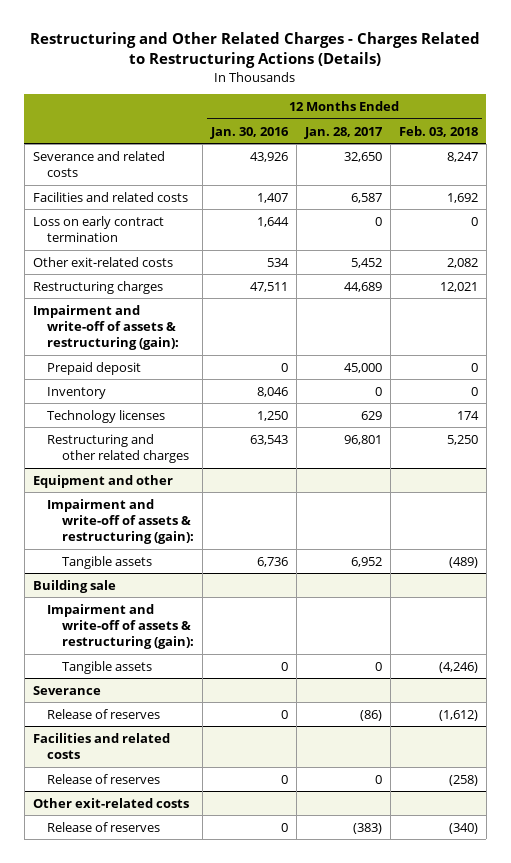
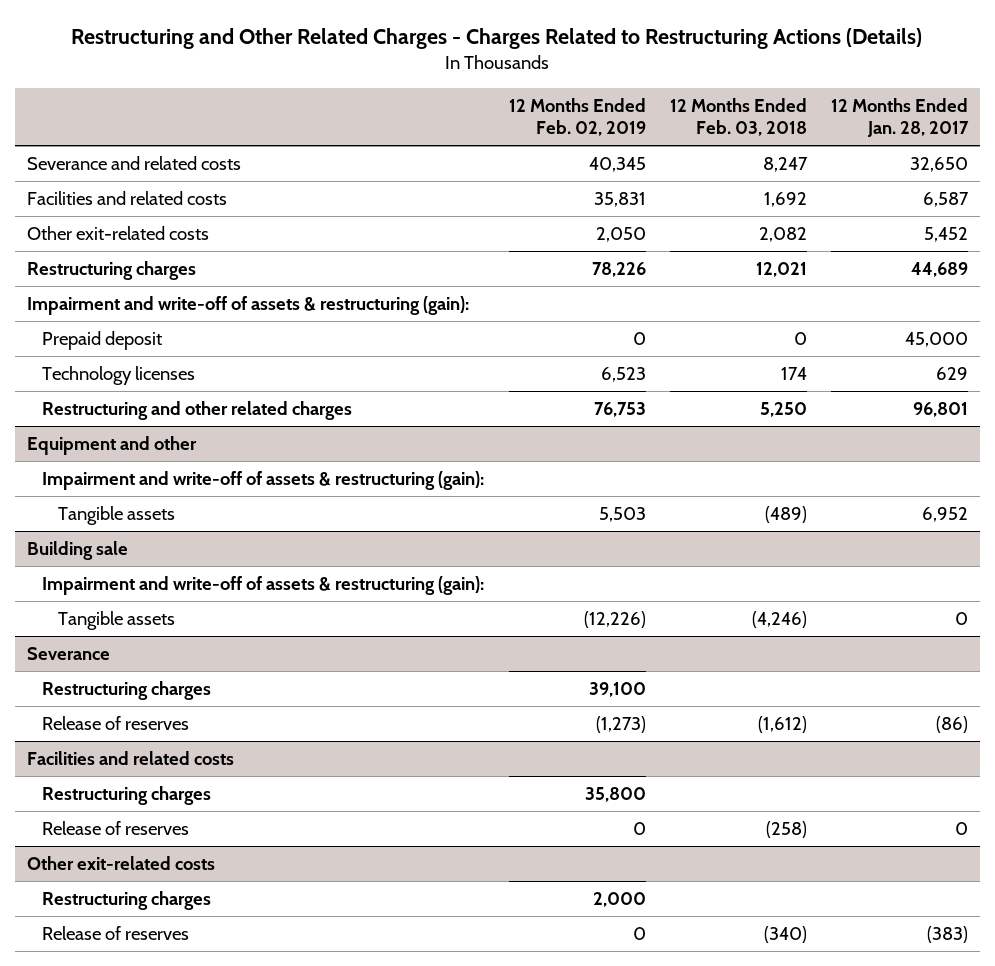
- | 12 Months Ended Jan. 30, 2016 | 12 Months Ended Jan. 28, 2017 | 12 Months Ended Feb. 03, 2018
+ | 12 Months Ended Feb. 02, 2019 | 12 Months Ended Feb. 03, 2018 | 12 Months Ended Jan. 28, 2017
- Loss on early contract termination | 1,644 | 0 | 0
- Inventory | 8,046 | 0 | 0
@ Severance
+ Restructuring charges | 39,100 | |
@ Facilities and related costs
+ Restructuring charges | 35,800 | |
@ Other exit-related costs
+ Restructuring charges | 2,000 | |

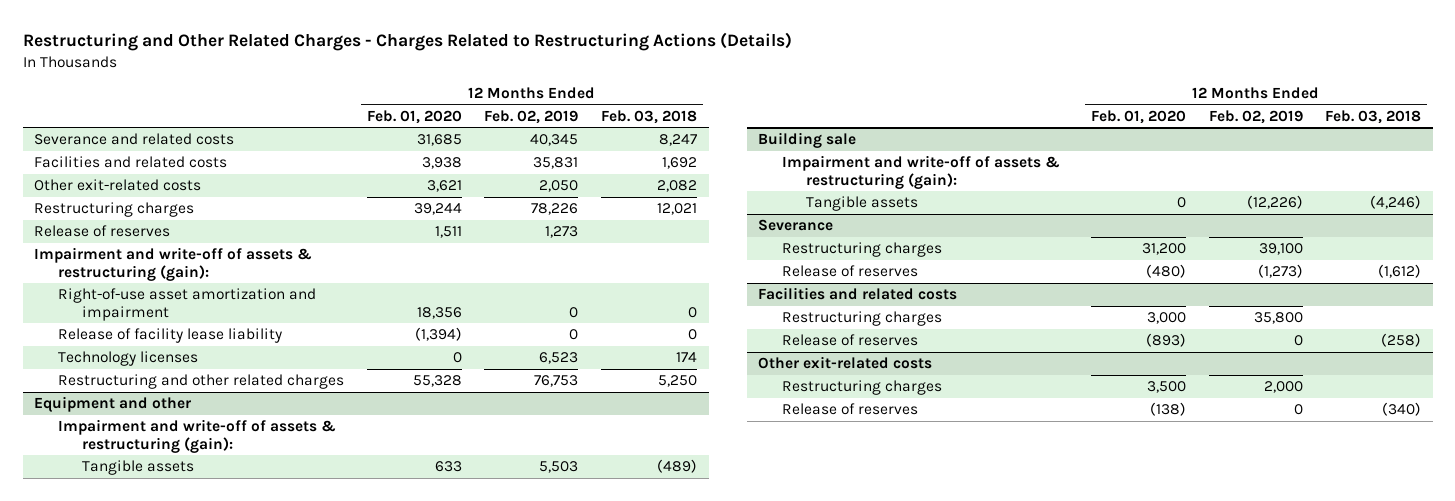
- | 12 Months Ended Feb. 02, 2019 | 12 Months Ended Feb. 03, 2018 | 12 Months Ended Jan. 28, 2017
+ | 12 Months Ended Feb. 01, 2020 | 12 Months Ended Feb. 02, 2019 | 12 Months Ended Feb. 03, 2018
+ Release of reserves | 1,511 | 1,273 |
- Prepaid deposit | 0 | 0 | 45,000
+ Right-of-use asset amortization and impairment | 18,356 | 0 | 0
+ Release of facility lease liability | (1,394) | 0 | 0

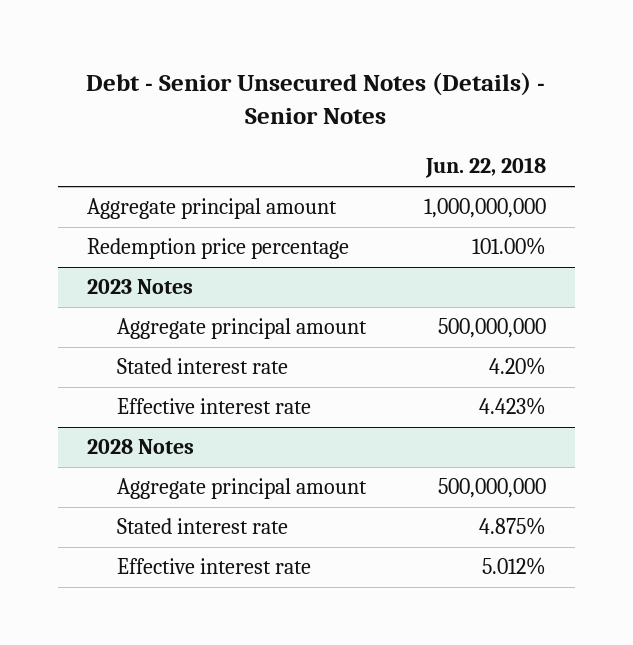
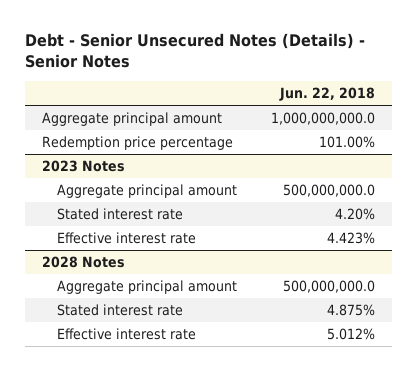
- Aggregate principal amount | 1,000,000,000
+ Aggregate principal amount | 1,000,000,000.0
@ 2023 Notes
- Aggregate principal amount | 500,000,000
+ Aggregate principal amount | 500,000,000.0
@ 2028 Notes
- Aggregate principal amount | 500,000,000
+ Aggregate principal amount | 500,000,000.0

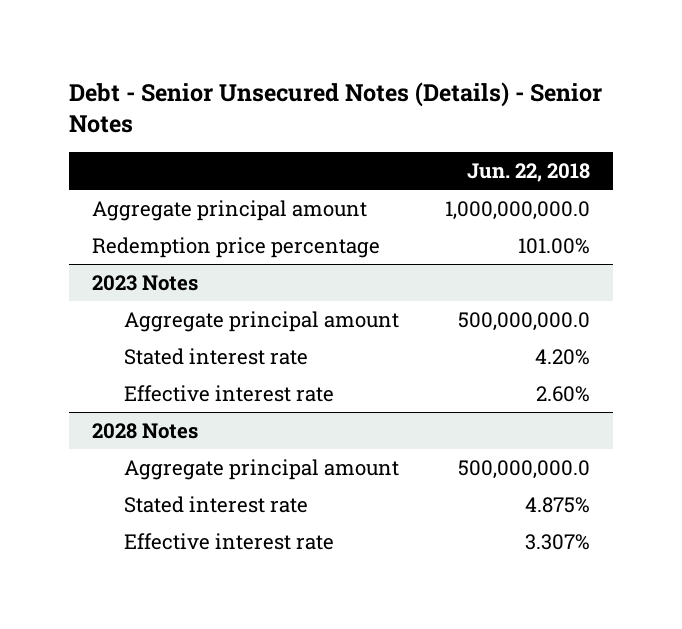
@ 2023 Notes
- Effective interest rate | 4.423%
+ Effective interest rate | 2.60%
@ 2028 Notes
- Effective interest rate | 5.012%
+ Effective interest rate | 3.307%

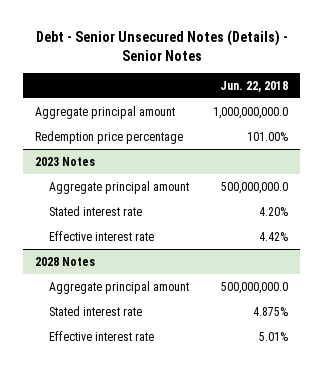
@ 2023 Notes
- Effective interest rate | 2.60%
+ Effective interest rate | 4.42%
@ 2028 Notes
- Effective interest rate | 3.307%
+ Effective interest rate | 5.01%

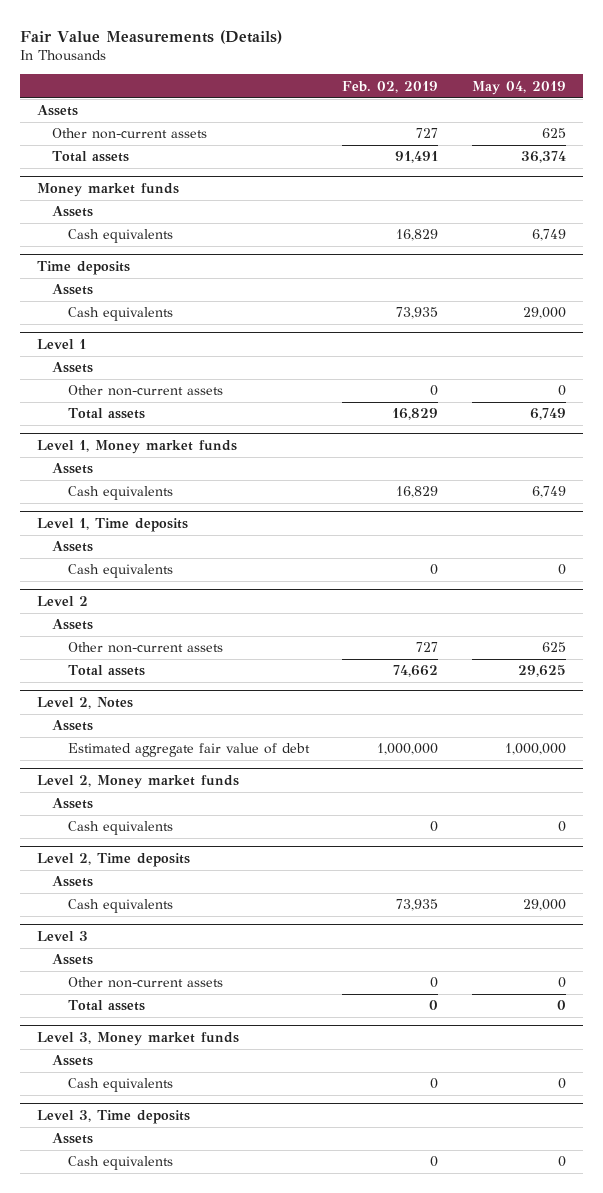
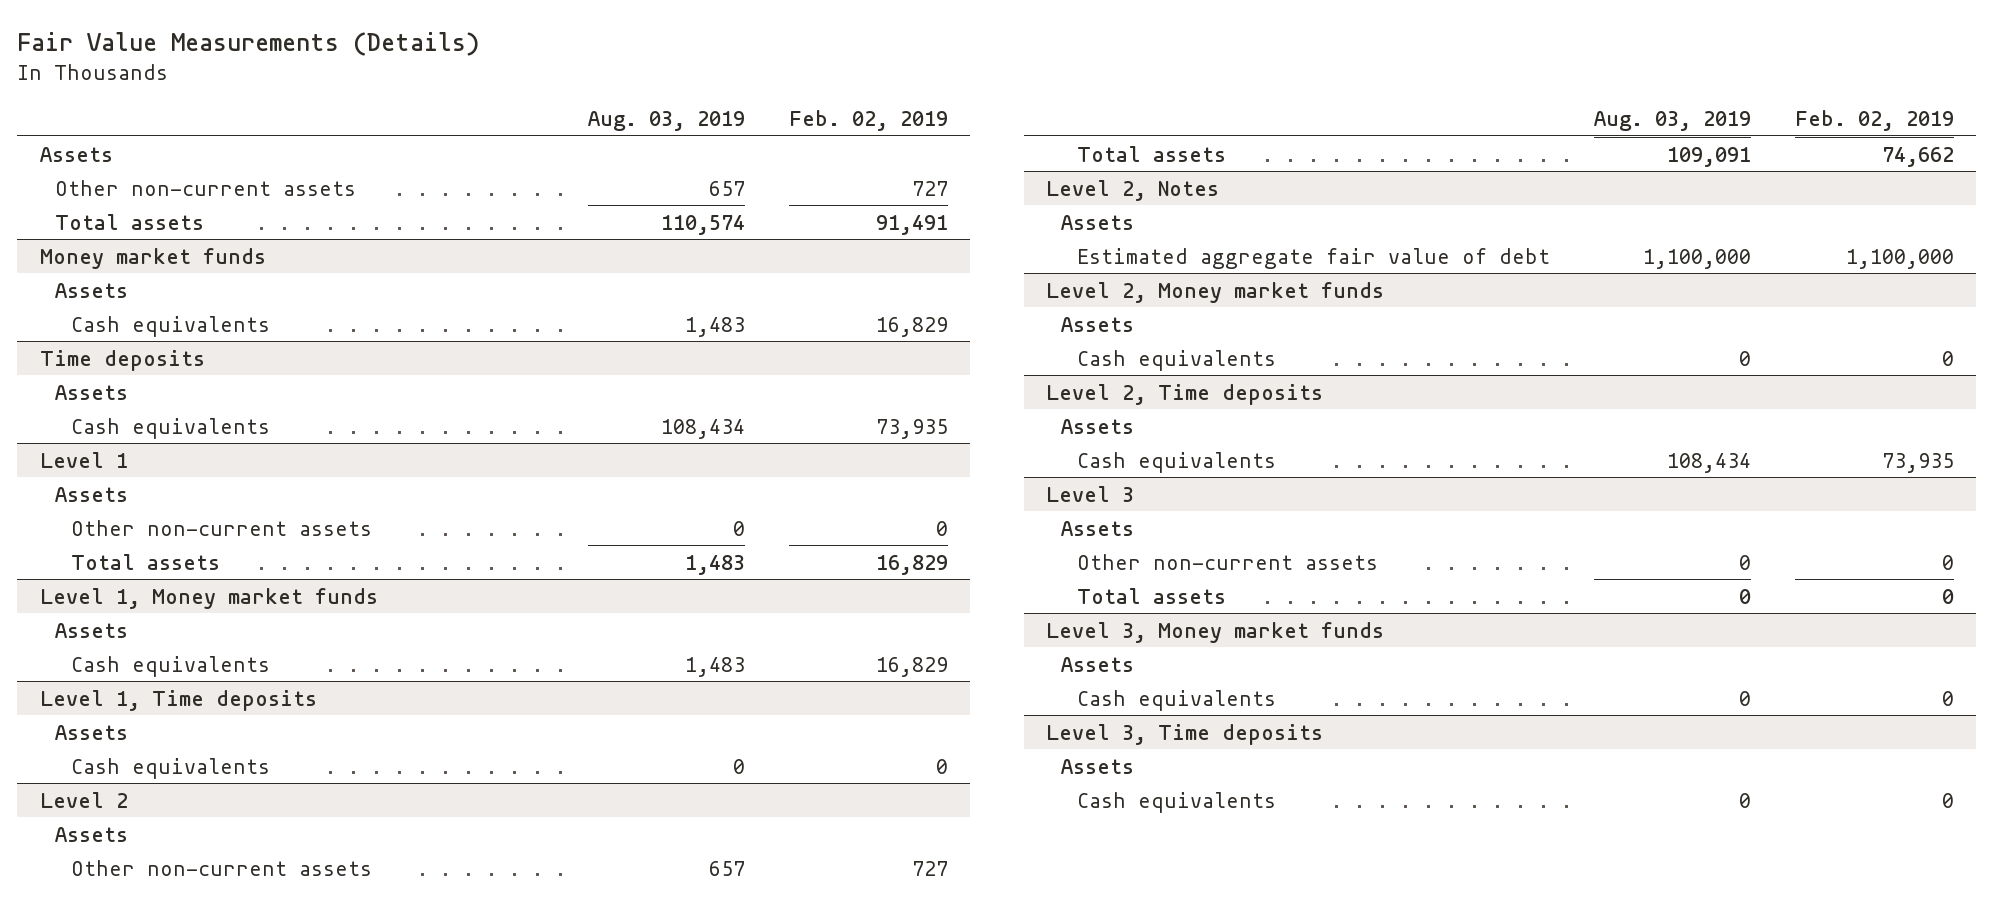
- | Feb. 02, 2019 | May 04, 2019
+ | Aug. 03, 2019 | Feb. 02, 2019
@ Level 2, Notes
- Estimated aggregate fair value of debt | 1,000,000 | 1,000,000
+ Estimated aggregate fair value of debt | 1,100,000 | 1,100,000

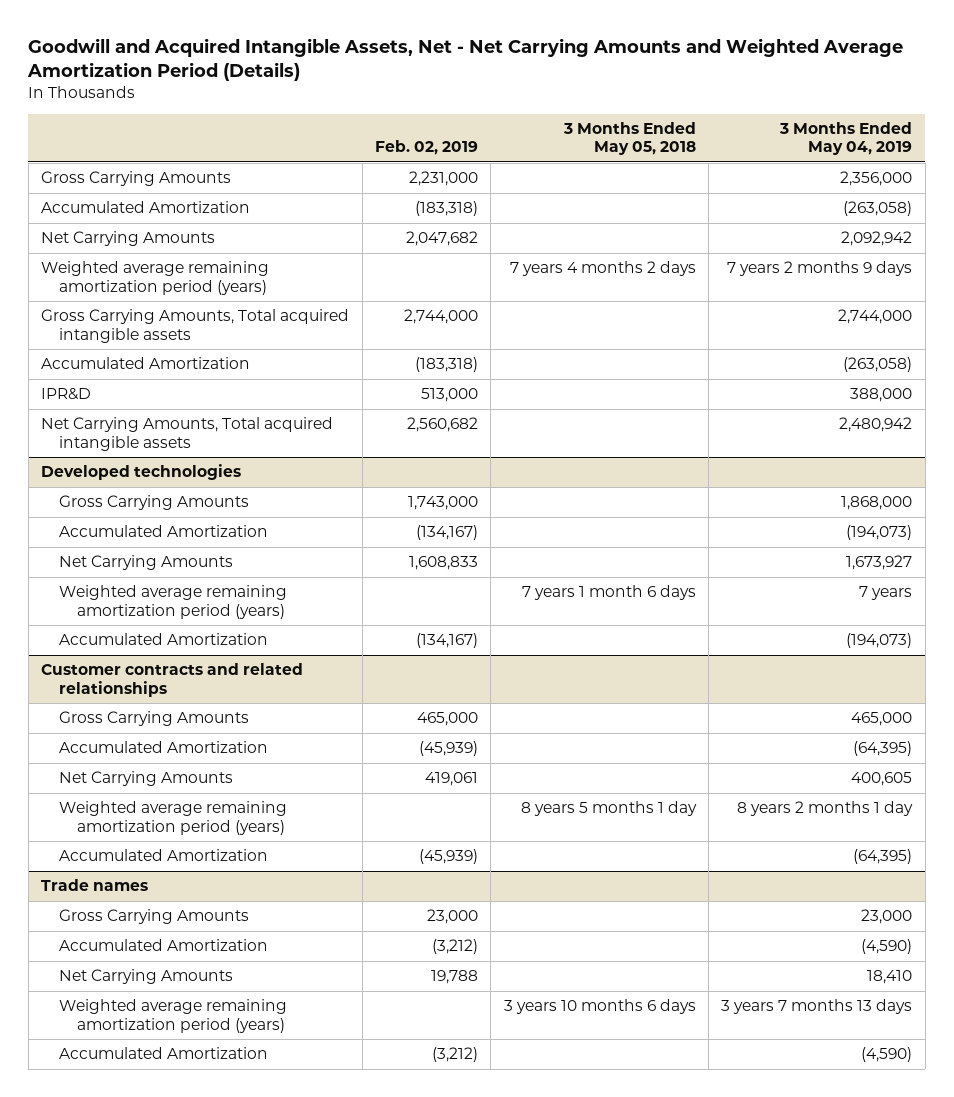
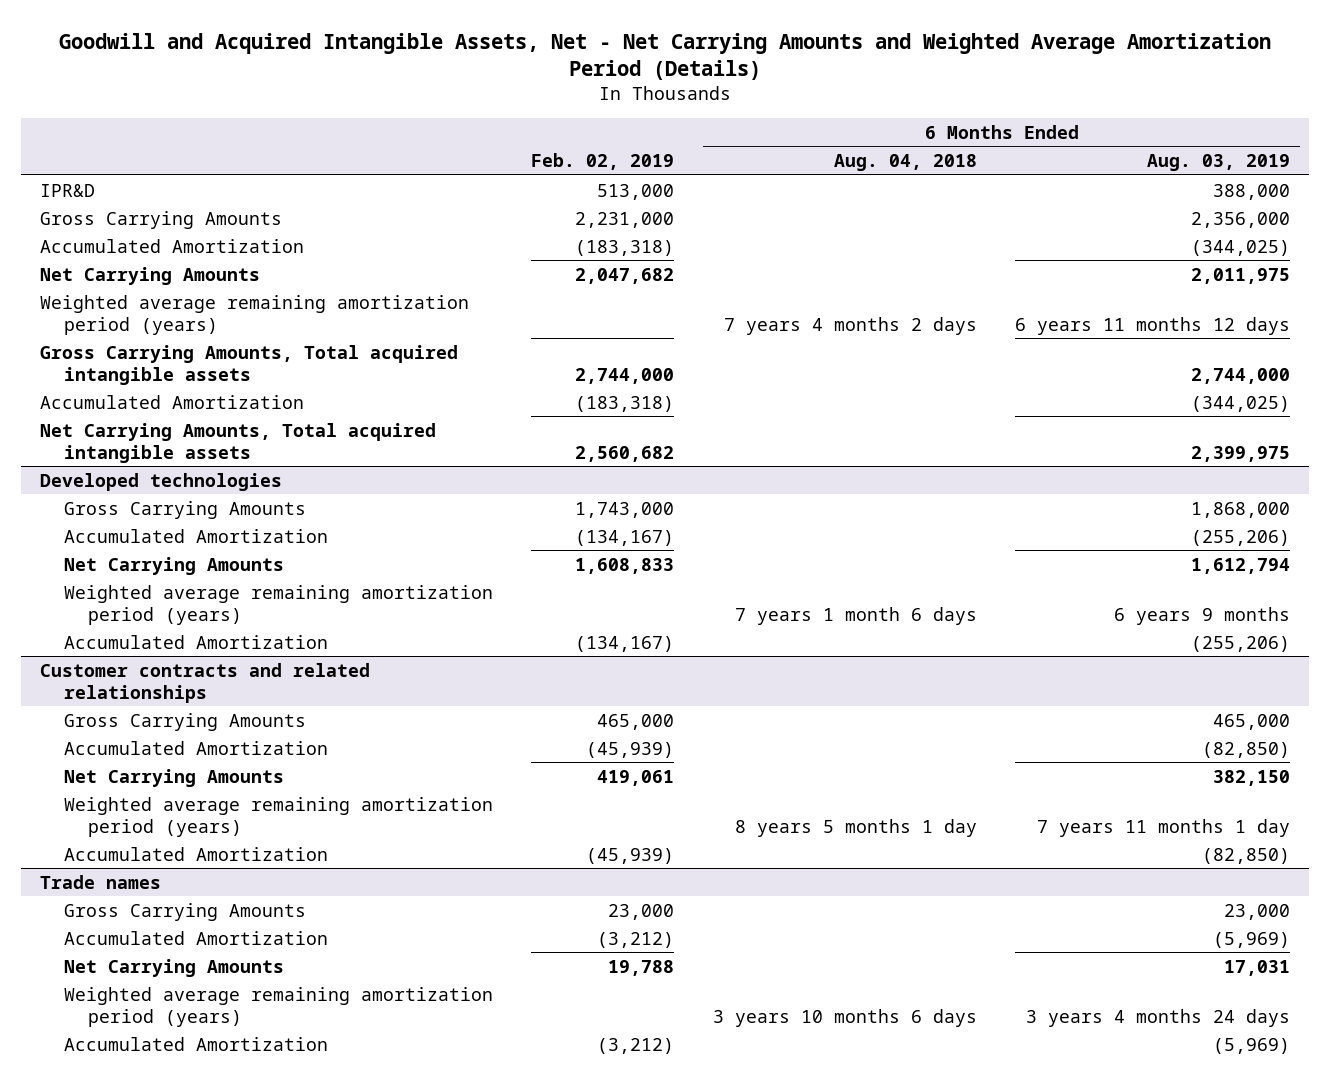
- | Feb. 02, 2019 | 3 Months Ended May 05, 2018 | 3 Months Ended May 04, 2019
+ | Feb. 02, 2019 | 6 Months Ended Aug. 04, 2018 | 6 Months Ended Aug. 03, 2019
moved up: IPR&D | 513,000 | | 388,000

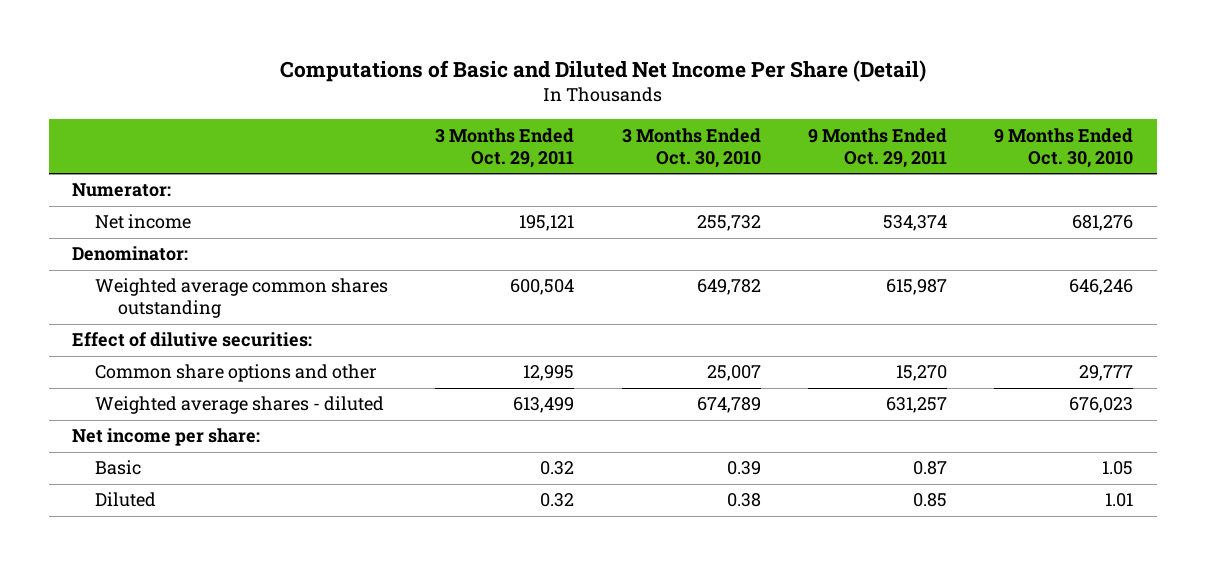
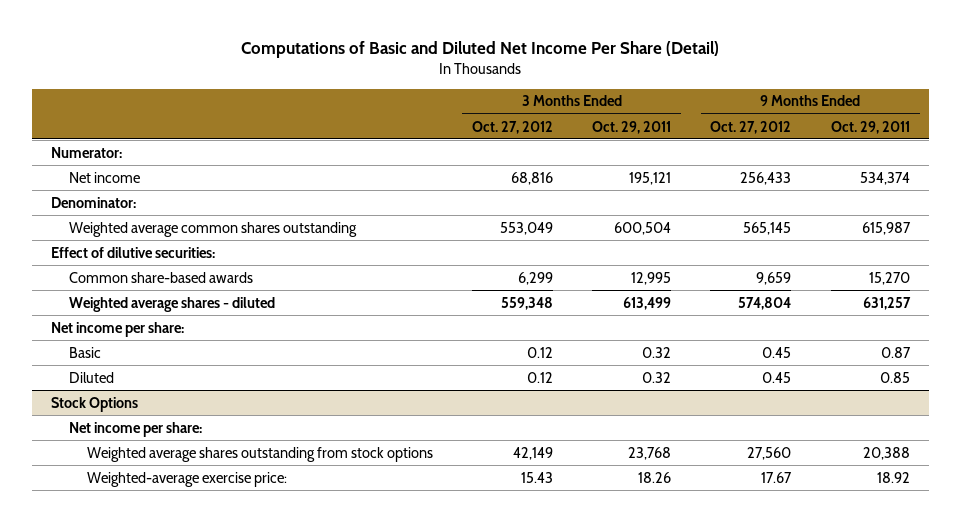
- | 3 Months Ended Oct. 29, 2011 | 3 Months Ended Oct. 30, 2010 | 9 Months Ended Oct. 29, 2011 | 9 Months Ended Oct. 30, 2010
+ | 3 Months Ended Oct. 27, 2012 | 3 Months Ended Oct. 29, 2011 | 9 Months Ended Oct. 27, 2012 | 9 Months Ended Oct. 29, 2011
- Common share options and other | 12,995 | 25,007 | 15,270 | 29,777
+ Common share-based awards | 6,299 | 12,995 | 9,659 | 15,270
+ Stock Options
+ Net income per share:
+ Weighted average shares outstanding from stock options | 42,149 | 23,768 | 27,560 | 20,388
+ Weighted-average exercise price: | 15.43 | 18.26 | 17.67 | 18.92

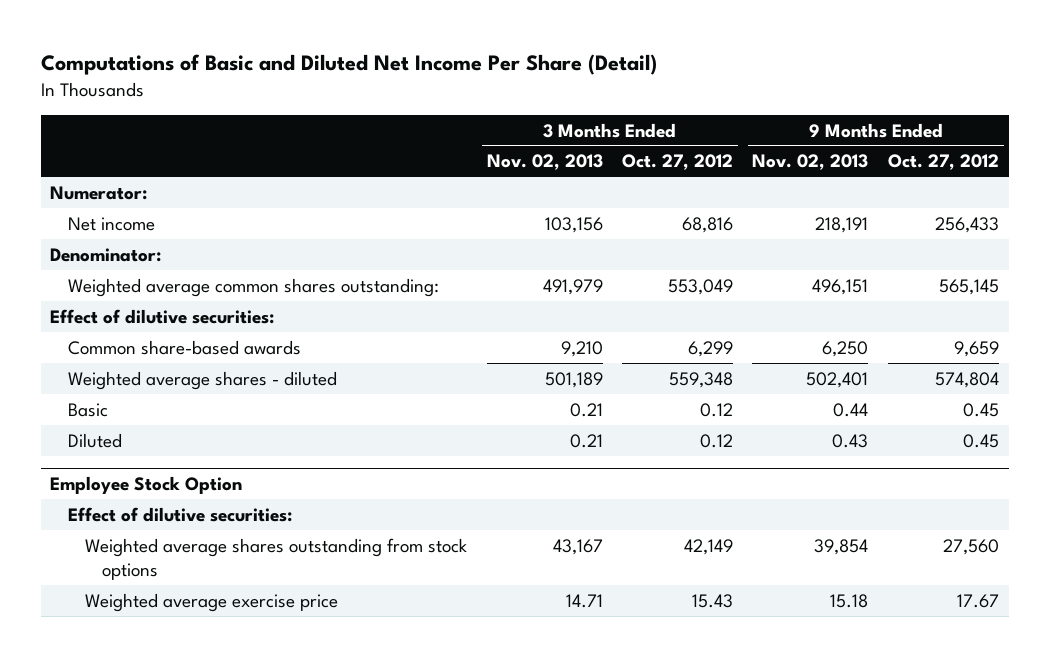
- | 3 Months Ended Oct. 27, 2012 | 3 Months Ended Oct. 29, 2011 | 9 Months Ended Oct. 27, 2012 | 9 Months Ended Oct. 29, 2011
+ | 3 Months Ended Nov. 02, 2013 | 3 Months Ended Oct. 27, 2012 | 9 Months Ended Nov. 02, 2013 | 9 Months Ended Oct. 27, 2012
- Weighted average common shares outstanding | 553,049 | 600,504 | 565,145 | 615,987
+ Weighted average common shares outstanding: | 491,979 | 553,049 | 496,151 | 565,145
- Net income per share:
- Stock Options
- Net income per share:
+ Employee Stock Option
+ Effect of dilutive securities:
- Weighted-average exercise price: | 15.43 | 18.26 | 17.67 | 18.92
+ Weighted average exercise price | 14.71 | 15.43 | 15.18 | 17.67

